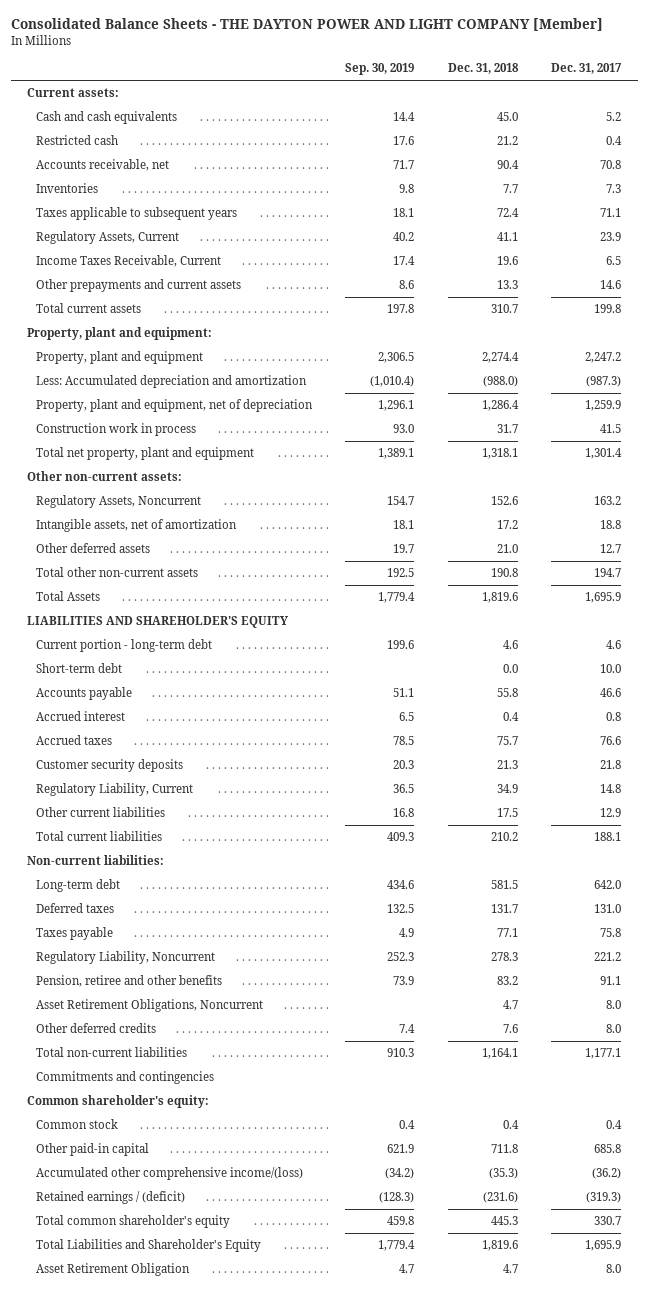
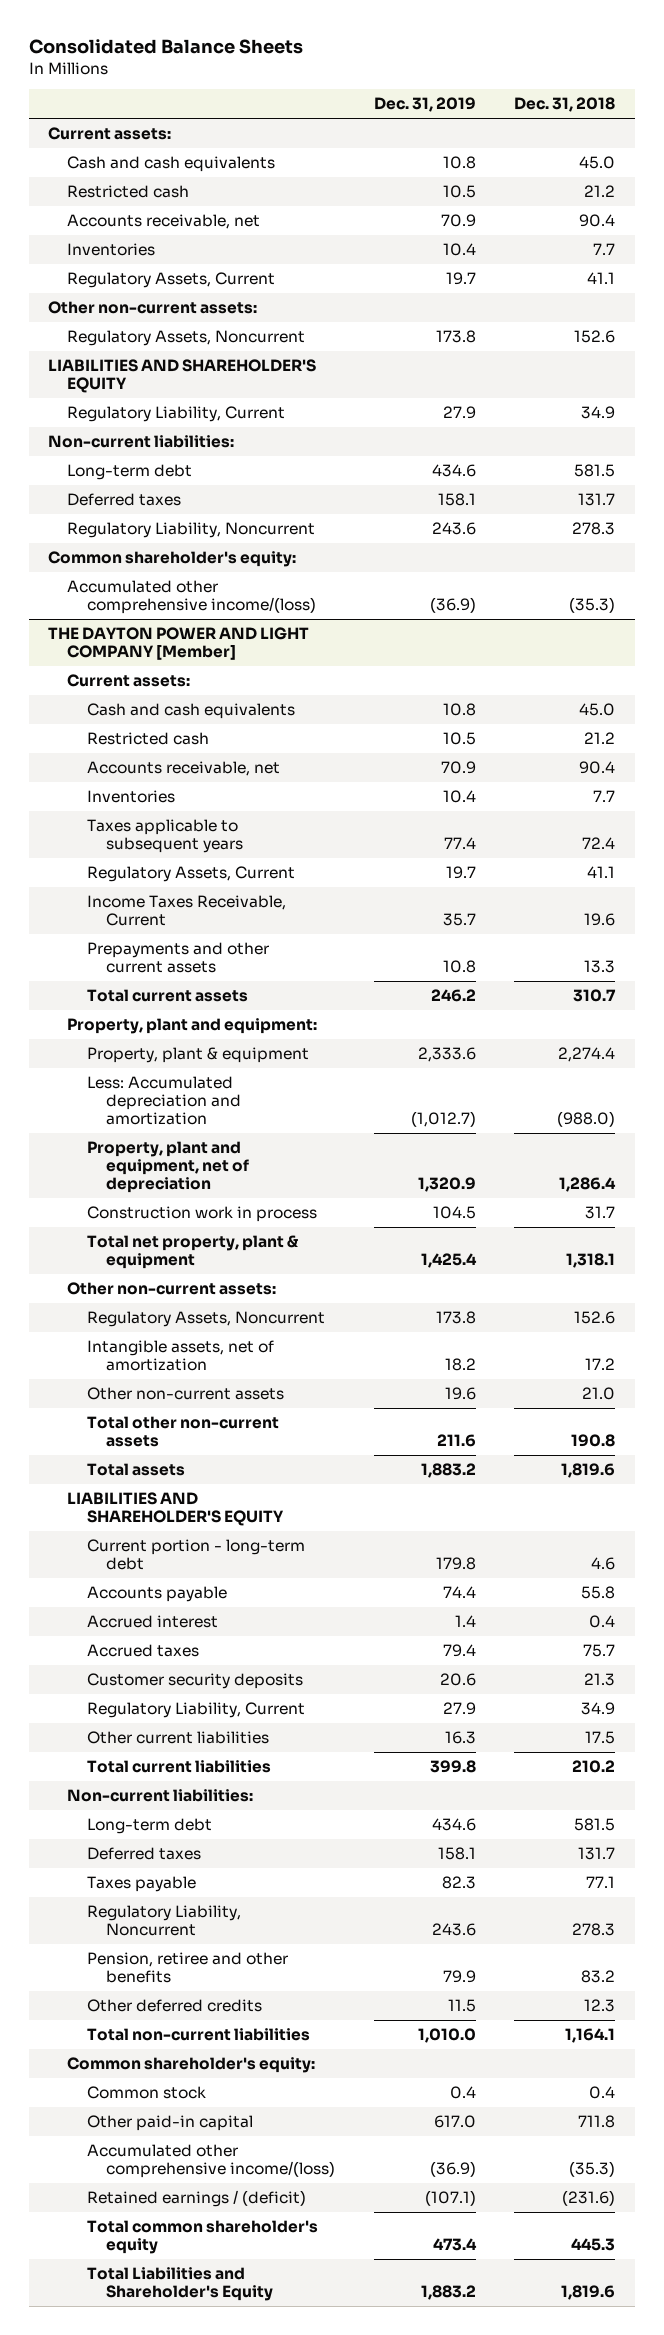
- Consolidated Balance Sheets - THE DAYTON POWER AND LIGHT COMPANY [Member]
+ Consolidated Balance Sheets
- | Sep. 30, 2019 | Dec. 31, 2018 | Dec. 31, 2017
+ | Dec. 31, 2019 | Dec. 31, 2018
+ Regulatory Assets, Current | 19.7 | 41.1
+ Other non-current assets:
+ Regulatory Assets, Noncurrent | 173.8 | 152.6
+ LIABILITIES AND SHAREHOLDER'S EQUITY
+ Regulatory Liability, Current | 27.9 | 34.9
+ Non-current liabilities:
+ Long-term debt | 434.6 | 581.5
+ Deferred taxes | 158.1 | 131.7
+ Regulatory Liability, Noncurrent | 243.6 | 278.3
+ Common shareholder's equity:
+ Accumulated other comprehensive income/(loss) | (36.9) | (35.3)
+ THE DAYTON POWER AND LIGHT COMPANY [Member]
+ Current assets:
+ Cash and cash equivalents | 10.8 | 45.0
+ Restricted cash | 10.5 | 21.2
+ Accounts receivable, net | 70.9 | 90.4
+ Inventories | 10.4 | 7.7
- Other prepayments and current assets | 8.6 | 13.3 | 14.6
+ Prepayments and other current assets | 10.8 | 13.3
- Property, plant and equipment | 2,306.5 | 2,274.4 | 2,247.2
+ Property, plant & equipment | 2,333.6 | 2,274.4
- Total net property, plant and equipment | 1,389.1 | 1,318.1 | 1,301.4
+ Total net property, plant & equipment | 1,425.4 | 1,318.1
- Other deferred assets | 19.7 | 21.0 | 12.7
+ Other non-current assets | 19.6 | 21.0
- Total Assets | 1,779.4 | 1,819.6 | 1,695.9
+ Total assets | 1,883.2 | 1,819.6
- Short-term debt | | 0.0 | 10.0
- Asset Retirement Obligations, Noncurrent | | 4.7 | 8.0
- Other deferred credits | 7.4 | 7.6 | 8.0
+ Other deferred credits | 11.5 | 12.3
- Commitments and contingencies
- Asset Retirement Obligation | 4.7 | 4.7 | 8.0

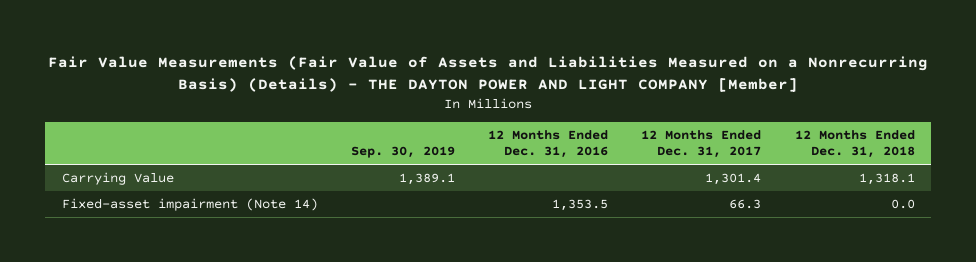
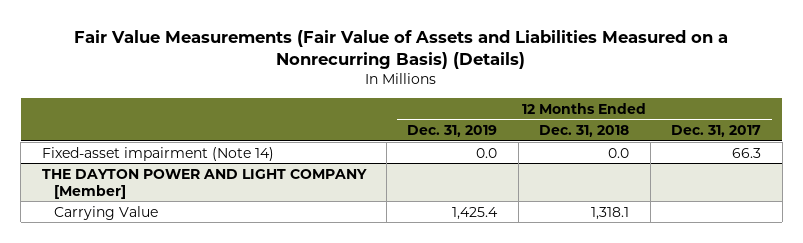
- Fair Value Measurements (Fair Value of Assets and Liabilities Measured on a Nonrecurring Basis) (Details) - THE DAYTON POWER AND LIGHT COMPANY [Member]
+ Fair Value Measurements (Fair Value of Assets and Liabilities Measured on a Nonrecurring Basis) (Details)
- | Sep. 30, 2019 | 12 Months Ended Dec. 31, 2016 | 12 Months Ended Dec. 31, 2017 | 12 Months Ended Dec. 31, 2018
+ | 12 Months Ended Dec. 31, 2019 | 12 Months Ended Dec. 31, 2018 | 12 Months Ended Dec. 31, 2017
- Carrying Value | 1,389.1 | | 1,301.4 | 1,318.1
+ THE DAYTON POWER AND LIGHT COMPANY [Member]
+ Carrying Value | 1,425.4 | 1,318.1 |

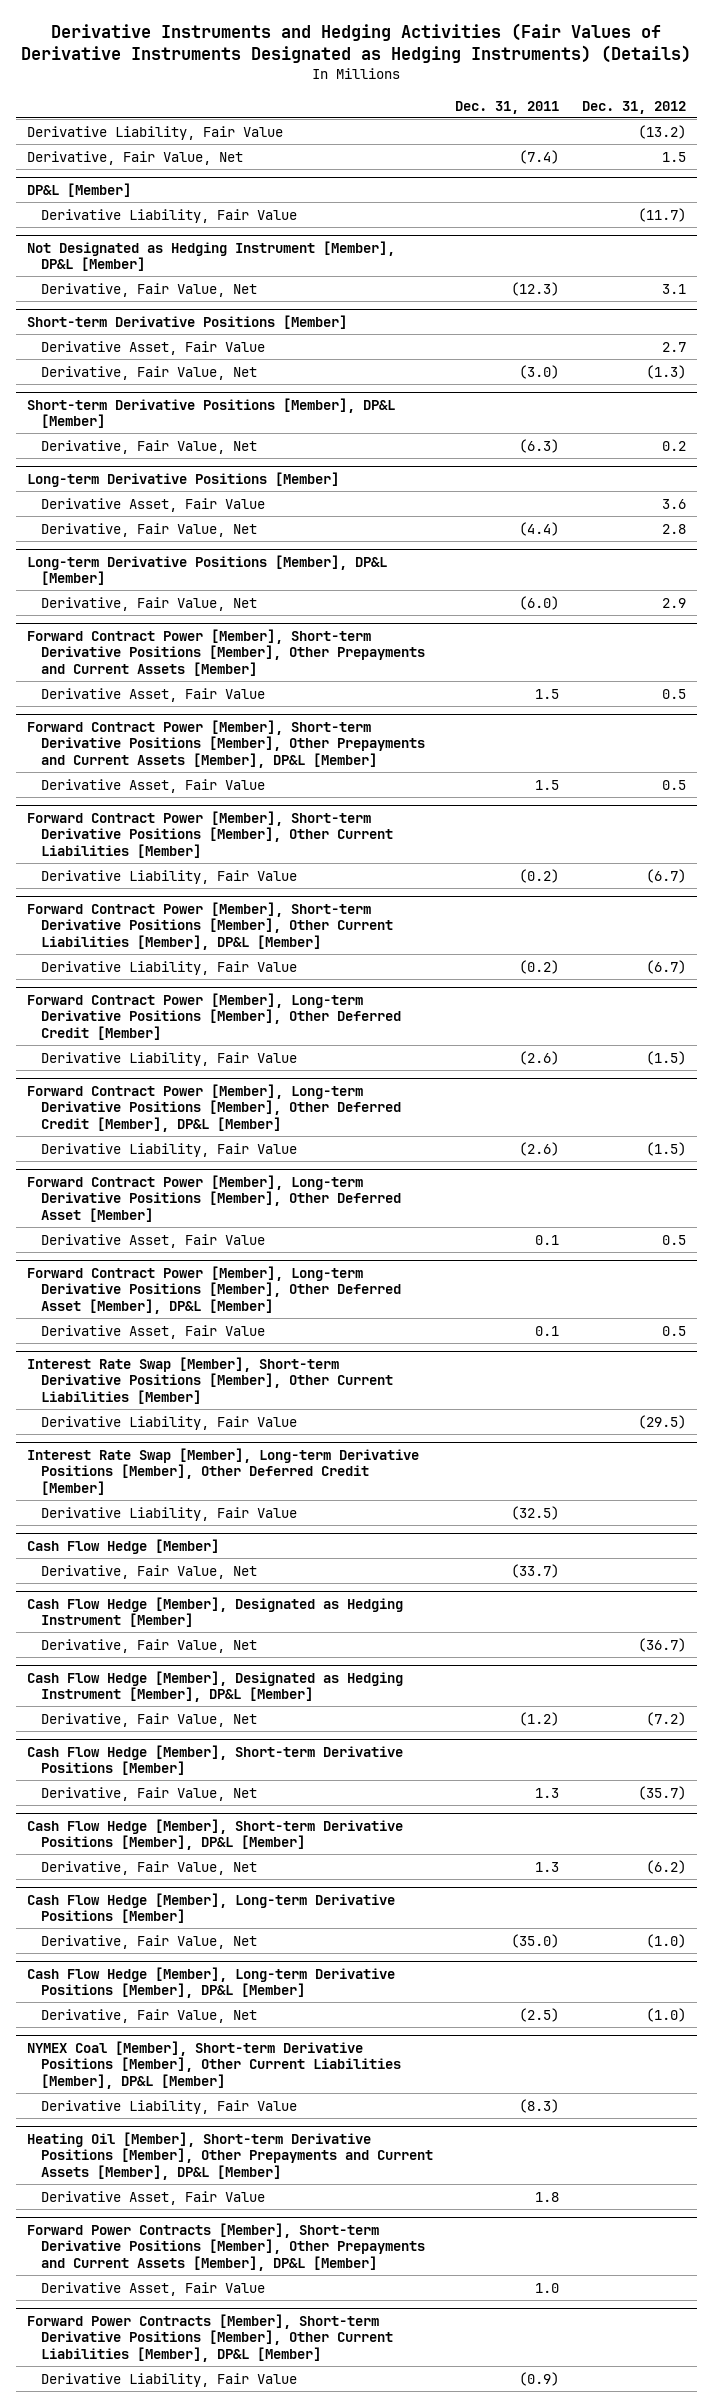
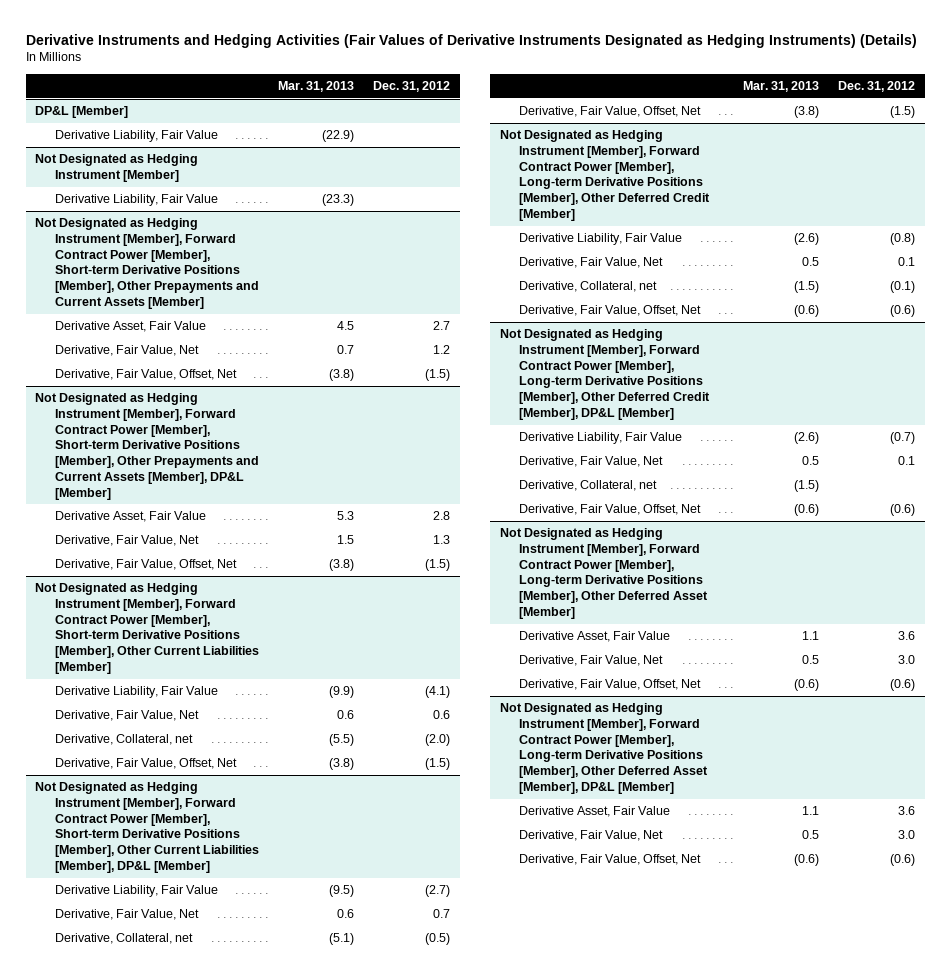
- | Dec. 31, 2011 | Dec. 31, 2012
+ | Mar. 31, 2013 | Dec. 31, 2012
- Derivative Liability, Fair Value | | (13.2)
- Derivative, Fair Value, Net | (7.4) | 1.5
@ DP&L [Member]
- Derivative Liability, Fair Value | | (11.7)
- Not Designated as Hedging Instrument [Member], DP&L [Member]
- Derivative, Fair Value, Net | (12.3) | 3.1
- Short-term Derivative Positions [Member]
- Derivative Asset, Fair Value | | 2.7
- Derivative, Fair Value, Net | (3.0) | (1.3)
- Short-term Derivative Positions [Member], DP&L [Member]
- Derivative, Fair Value, Net | (6.3) | 0.2
- Long-term Derivative Positions [Member]
- Derivative Asset, Fair Value | | 3.6
- Derivative, Fair Value, Net | (4.4) | 2.8
- Long-term Derivative Positions [Member], DP&L [Member]
- Derivative, Fair Value, Net | (6.0) | 2.9
- Forward Contract Power [Member], Short-term Derivative Positions [Member], Other Prepayments and Current Assets [Member]
- Derivative Asset, Fair Value | 1.5 | 0.5
- Forward Contract Power [Member], Short-term Derivative Positions [Member], Other Prepayments and Current Assets [Member], DP&L [Member]
- Derivative Asset, Fair Value | 1.5 | 0.5
- Forward Contract Power [Member], Short-term Derivative Positions [Member], Other Current Liabilities [Member]
- Derivative Liability, Fair Value | (0.2) | (6.7)
- Forward Contract Power [Member], Short-term Derivative Positions [Member], Other Current Liabilities [Member], DP&L [Member]
- Derivative Liability, Fair Value | (0.2) | (6.7)
- Forward Contract Power [Member], Long-term Derivative Positions [Member], Other Deferred Credit [Member]
- Derivative Liability, Fair Value | (2.6) | (1.5)
- Forward Contract Power [Member], Long-term Derivative Positions [Member], Other Deferred Credit [Member], DP&L [Member]
- Derivative Liability, Fair Value | (2.6) | (1.5)
- Forward Contract Power [Member], Long-term Derivative Positions [Member], Other Deferred Asset [Member]
- Derivative Asset, Fair Value | 0.1 | 0.5
- Forward Contract Power [Member], Long-term Derivative Positions [Member], Other Deferred Asset [Member], DP&L [Member]
- Derivative Asset, Fair Value | 0.1 | 0.5
- Interest Rate Swap [Member], Short-term Derivative Positions [Member], Other Current Liabilities [Member]
- Derivative Liability, Fair Value | | (29.5)
- Interest Rate Swap [Member], Long-term Derivative Positions [Member], Other Deferred Credit [Member]
- Cash Flow Hedge [Member]
- Derivative, Fair Value, Net | (33.7) |
- Cash Flow Hedge [Member], Designated as Hedging Instrument [Member]
- Derivative, Fair Value, Net | | (36.7)
- Cash Flow Hedge [Member], Designated as Hedging Instrument [Member], DP&L [Member]
- Derivative, Fair Value, Net | (1.2) | (7.2)
- Cash Flow Hedge [Member], Short-term Derivative Positions [Member]
- Derivative, Fair Value, Net | 1.3 | (35.7)
- Cash Flow Hedge [Member], Short-term Derivative Positions [Member], DP&L [Member]
- Derivative, Fair Value, Net | 1.3 | (6.2)
- Cash Flow Hedge [Member], Long-term Derivative Positions [Member]
- Derivative, Fair Value, Net | (35.0) | (1.0)
- Cash Flow Hedge [Member], Long-term Derivative Positions [Member], DP&L [Member]
- Derivative, Fair Value, Net | (2.5) | (1.0)
- NYMEX Coal [Member], Short-term Derivative Positions [Member], Other Current Liabilities [Member], DP&L [Member]
- Derivative Liability, Fair Value | (8.3) |
- Heating Oil [Member], Short-term Derivative Positions [Member], Other Prepayments and Current Assets [Member], DP&L [Member]
- Derivative Asset, Fair Value | 1.8 |
- Forward Power Contracts [Member], Short-term Derivative Positions [Member], Other Prepayments and Current Assets [Member], DP&L [Member]
- Derivative Asset, Fair Value | 1.0 |
- Forward Power Contracts [Member], Short-term Derivative Positions [Member], Other Current Liabilities [Member], DP&L [Member]
+ Not Designated as Hedging Instrument [Member]
+ Not Designated as Hedging Instrument [Member], Forward Contract Power [Member], Short-term Derivative Positions [Member], Other Prepayments and Current Assets [Member]
+ Derivative Asset, Fair Value | 4.5 | 2.7
+ Derivative, Fair Value, Net | 0.7 | 1.2
+ Derivative, Fair Value, Offset, Net | (3.8) | (1.5)
+ Not Designated as Hedging Instrument [Member], Forward Contract Power [Member], Short-term Derivative Positions [Member], Other Prepayments and Current Assets [Member], DP&L [Member]
+ Derivative Asset, Fair Value | 5.3 | 2.8
+ Derivative, Fair Value, Net | 1.5 | 1.3
+ Derivative, Fair Value, Offset, Net | (3.8) | (1.5)
+ Not Designated as Hedging Instrument [Member], Forward Contract Power [Member], Short-term Derivative Positions [Member], Other Current Liabilities [Member]
+ Derivative Liability, Fair Value | (9.9) | (4.1)
+ Derivative, Fair Value, Net | 0.6 | 0.6
+ Derivative, Collateral, net | (5.5) | (2.0)
+ Derivative, Fair Value, Offset, Net | (3.8) | (1.5)
+ Not Designated as Hedging Instrument [Member], Forward Contract Power [Member], Short-term Derivative Positions [Member], Other Current Liabilities [Member], DP&L [Member]
+ Derivative Liability, Fair Value | (9.5) | (2.7)
+ Derivative, Fair Value, Net | 0.6 | 0.7
+ Derivative, Collateral, net | (5.1) | (0.5)
+ Derivative, Fair Value, Offset, Net | (3.8) | (1.5)
+ Not Designated as Hedging Instrument [Member], Forward Contract Power [Member], Long-term Derivative Positions [Member], Other Deferred Credit [Member]
+ Derivative Liability, Fair Value | (2.6) | (0.8)
+ Derivative, Fair Value, Net | 0.5 | 0.1
+ Derivative, Collateral, net | (1.5) | (0.1)
+ Derivative, Fair Value, Offset, Net | (0.6) | (0.6)
+ Not Designated as Hedging Instrument [Member], Forward Contract Power [Member], Long-term Derivative Positions [Member], Other Deferred Credit [Member], DP&L [Member]
+ Derivative Liability, Fair Value | (2.6) | (0.7)
+ Derivative, Fair Value, Net | 0.5 | 0.1
+ Derivative, Collateral, net | (1.5) |
+ Derivative, Fair Value, Offset, Net | (0.6) | (0.6)
+ Not Designated as Hedging Instrument [Member], Forward Contract Power [Member], Long-term Derivative Positions [Member], Other Deferred Asset [Member]
+ Derivative Asset, Fair Value | 1.1 | 3.6
+ Derivative, Fair Value, Net | 0.5 | 3.0
+ Derivative, Fair Value, Offset, Net | (0.6) | (0.6)
+ Not Designated as Hedging Instrument [Member], Forward Contract Power [Member], Long-term Derivative Positions [Member], Other Deferred Asset [Member], DP&L [Member]
+ Derivative Asset, Fair Value | 1.1 | 3.6
+ Derivative, Fair Value, Net | 0.5 | 3.0
+ Derivative, Fair Value, Offset, Net | (0.6) | (0.6)

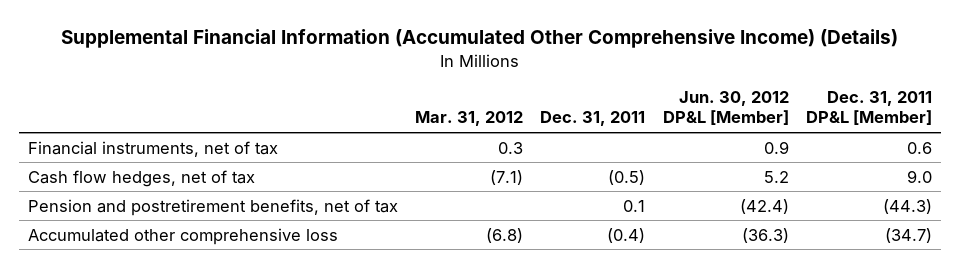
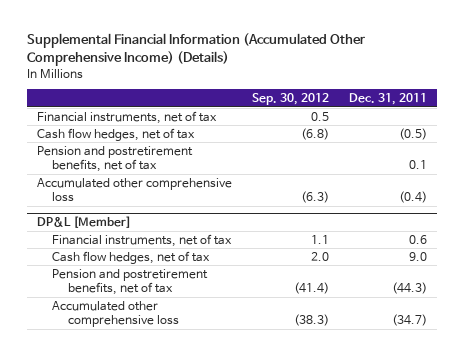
- | Mar. 31, 2012 | Dec. 31, 2011 | Jun. 30, 2012 DP&L [Member] | Dec. 31, 2011 DP&L [Member]
+ | Sep. 30, 2012 | Dec. 31, 2011
+ DP&L [Member]
+ Financial instruments, net of tax | 1.1 | 0.6
+ Cash flow hedges, net of tax | 2.0 | 9.0
+ Pension and postretirement benefits, net of tax | (41.4) | (44.3)
+ Accumulated other comprehensive loss | (38.3) | (34.7)

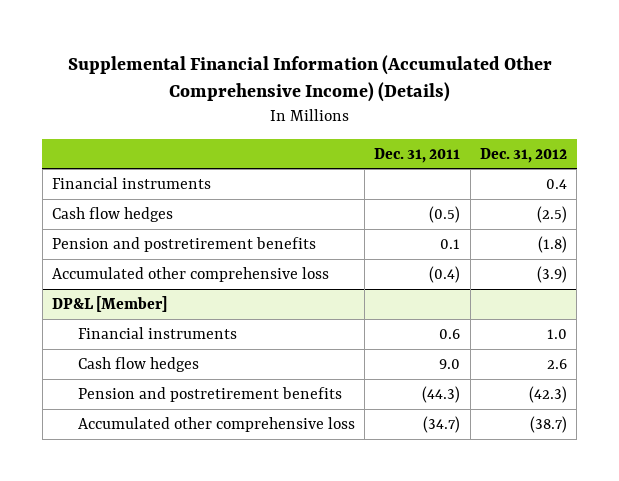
- | Sep. 30, 2012 | Dec. 31, 2011
+ | Dec. 31, 2011 | Dec. 31, 2012
- Financial instruments, net of tax | 0.5 |
- Cash flow hedges, net of tax | (6.8) | (0.5)
- Pension and postretirement benefits, net of tax | | 0.1
+ Financial instruments | | 0.4
+ Cash flow hedges | (0.5) | (2.5)
+ Pension and postretirement benefits | 0.1 | (1.8)
@ DP&L [Member]
- Financial instruments, net of tax | 1.1 | 0.6
- Cash flow hedges, net of tax | 2.0 | 9.0
- Pension and postretirement benefits, net of tax | (41.4) | (44.3)
+ Financial instruments | 0.6 | 1.0
+ Cash flow hedges | 9.0 | 2.6
+ Pension and postretirement benefits | (44.3) | (42.3)

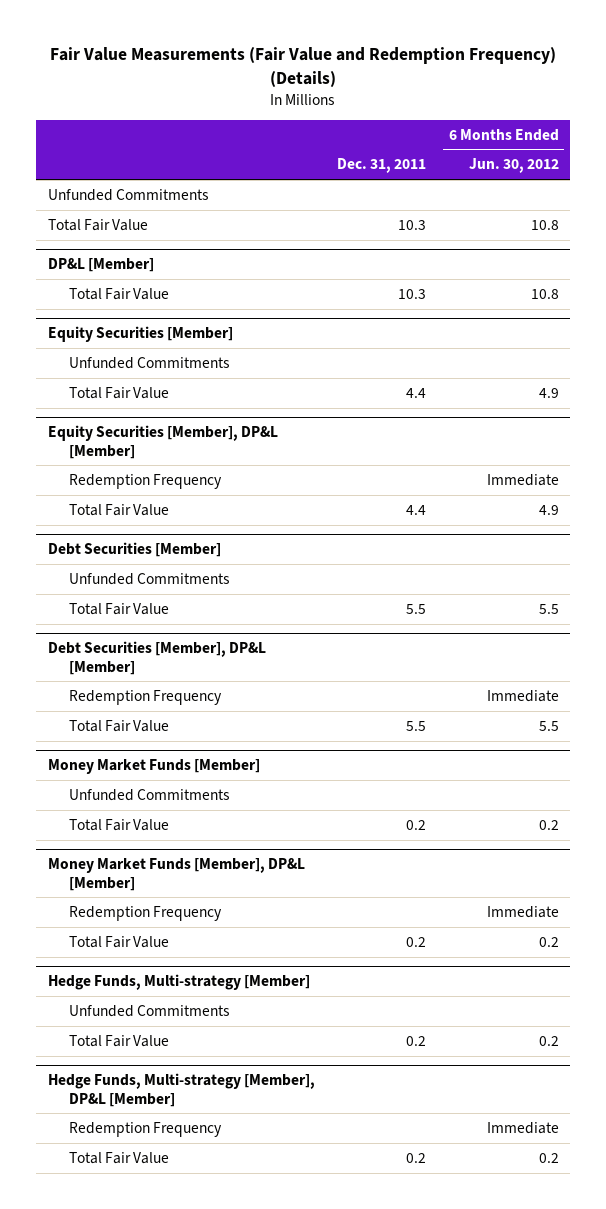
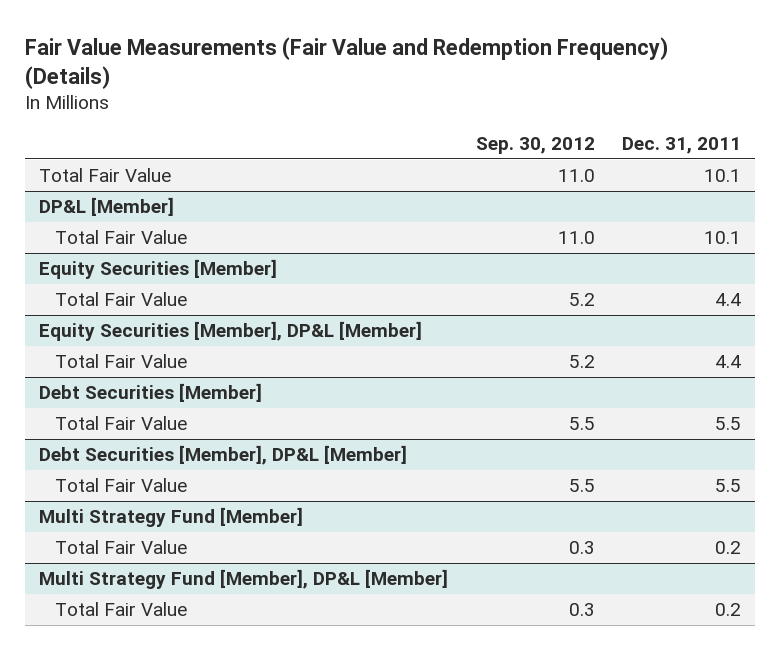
- | Dec. 31, 2011 | 6 Months Ended Jun. 30, 2012
+ | Sep. 30, 2012 | Dec. 31, 2011
- Unfunded Commitments
- Total Fair Value | 10.3 | 10.8
+ Total Fair Value | 11.0 | 10.1
@ DP&L [Member]
- Total Fair Value | 10.3 | 10.8
+ Total Fair Value | 11.0 | 10.1
@ Equity Securities [Member]
- Unfunded Commitments
@ Equity Securities [Member], DP&L [Member]
- Redemption Frequency | | Immediate
@ Debt Securities [Member]
- Unfunded Commitments
@ Debt Securities [Member], DP&L [Member]
- Redemption Frequency | | Immediate
- Money Market Funds [Member]
- Unfunded Commitments
- Total Fair Value | 0.2 | 0.2
- Money Market Funds [Member], DP&L [Member]
- Redemption Frequency | | Immediate
- Total Fair Value | 0.2 | 0.2
- Hedge Funds, Multi-strategy [Member]
- Unfunded Commitments
+ Multi Strategy Fund [Member]
- Hedge Funds, Multi-strategy [Member], DP&L [Member]
- Redemption Frequency | | Immediate
+ Multi Strategy Fund [Member], DP&L [Member]

